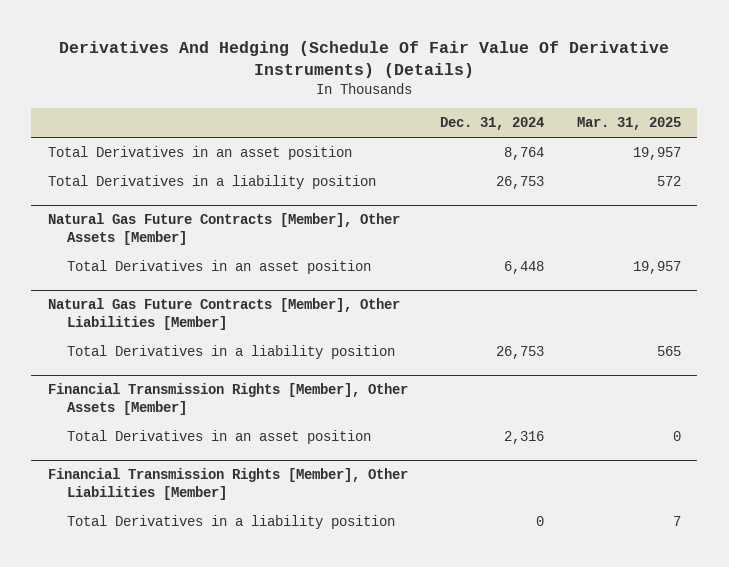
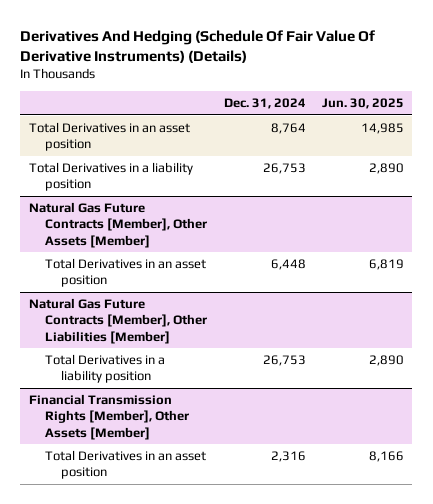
- | Dec. 31, 2024 | Mar. 31, 2025
+ | Dec. 31, 2024 | Jun. 30, 2025
- Financial Transmission Rights [Member], Other Liabilities [Member]
- Total Derivatives in a liability position | 0 | 7

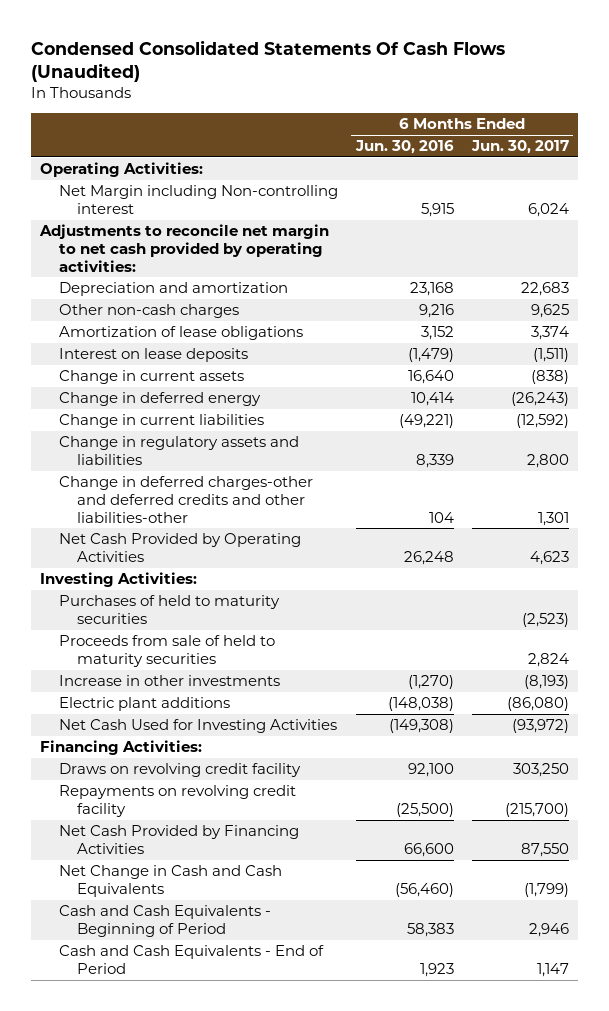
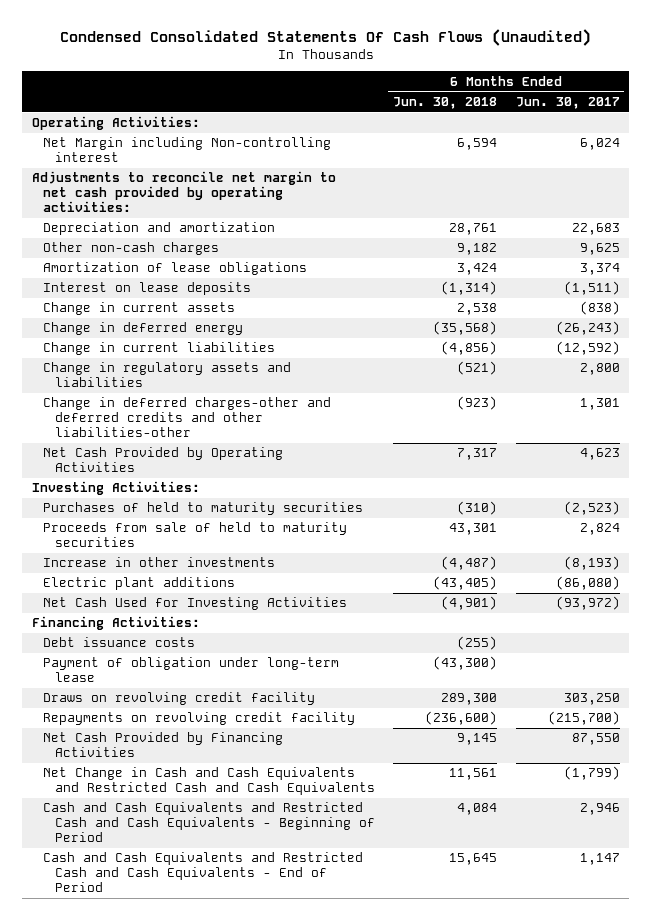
- | 6 Months Ended Jun. 30, 2016 | 6 Months Ended Jun. 30, 2017
+ | 6 Months Ended Jun. 30, 2018 | 6 Months Ended Jun. 30, 2017
+ Debt issuance costs | (255) |
+ Payment of obligation under long-term lease | (43,300) |
- Net Change in Cash and Cash Equivalents | (56,460) | (1,799)
- Cash and Cash Equivalents - Beginning of Period | 58,383 | 2,946
- Cash and Cash Equivalents - End of Period | 1,923 | 1,147
+ Net Change in Cash and Cash Equivalents and Restricted Cash and Cash Equivalents | 11,561 | (1,799)
+ Cash and Cash Equivalents and Restricted Cash and Cash Equivalents - Beginning of Period | 4,084 | 2,946
+ Cash and Cash Equivalents and Restricted Cash and Cash Equivalents - End of Period | 15,645 | 1,147

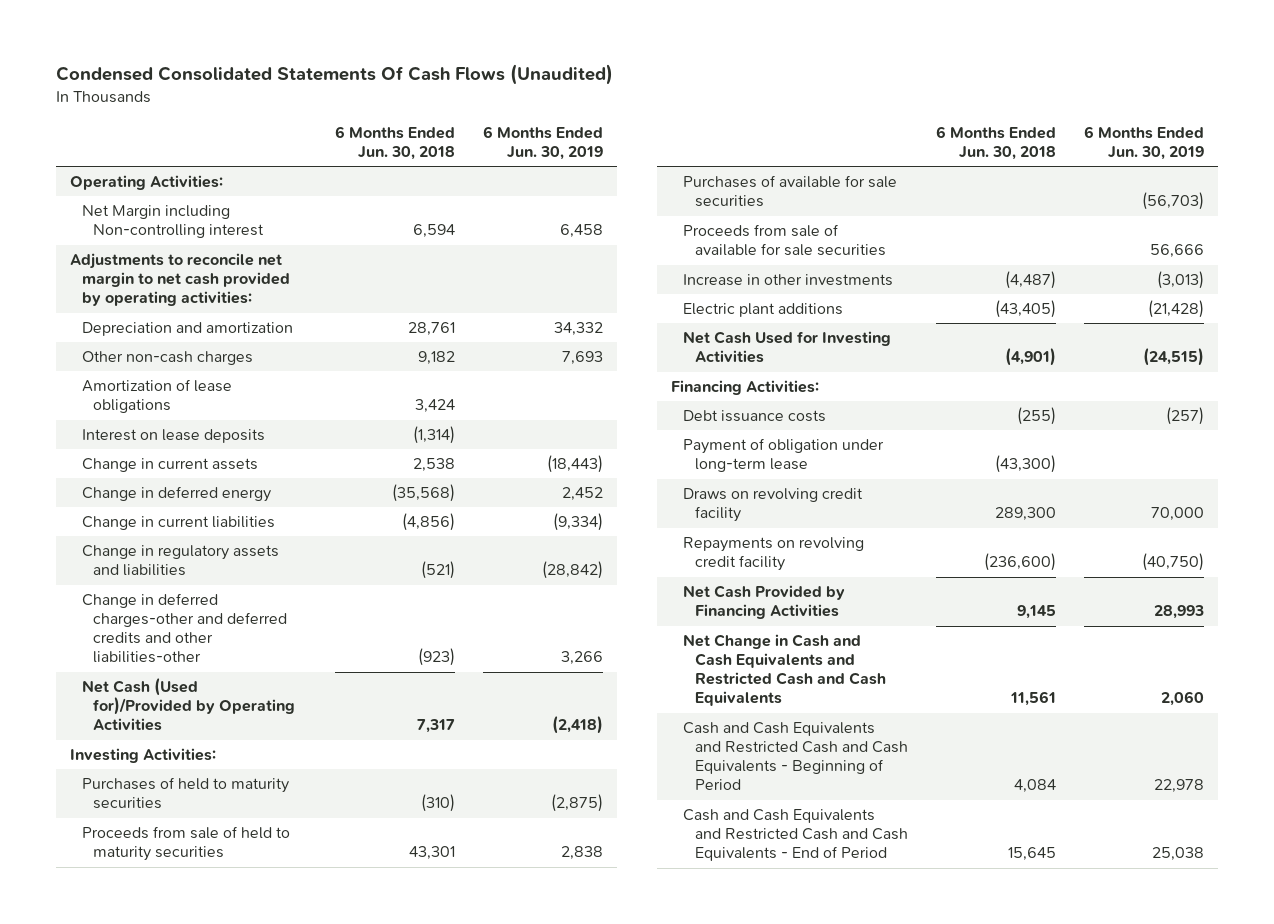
- | 6 Months Ended Jun. 30, 2018 | 6 Months Ended Jun. 30, 2017
+ | 6 Months Ended Jun. 30, 2018 | 6 Months Ended Jun. 30, 2019
- Net Cash Provided by Operating Activities | 7,317 | 4,623
+ Net Cash (Used for)/Provided by Operating Activities | 7,317 | (2,418)
+ Purchases of available for sale securities | | (56,703)
+ Proceeds from sale of available for sale securities | | 56,666

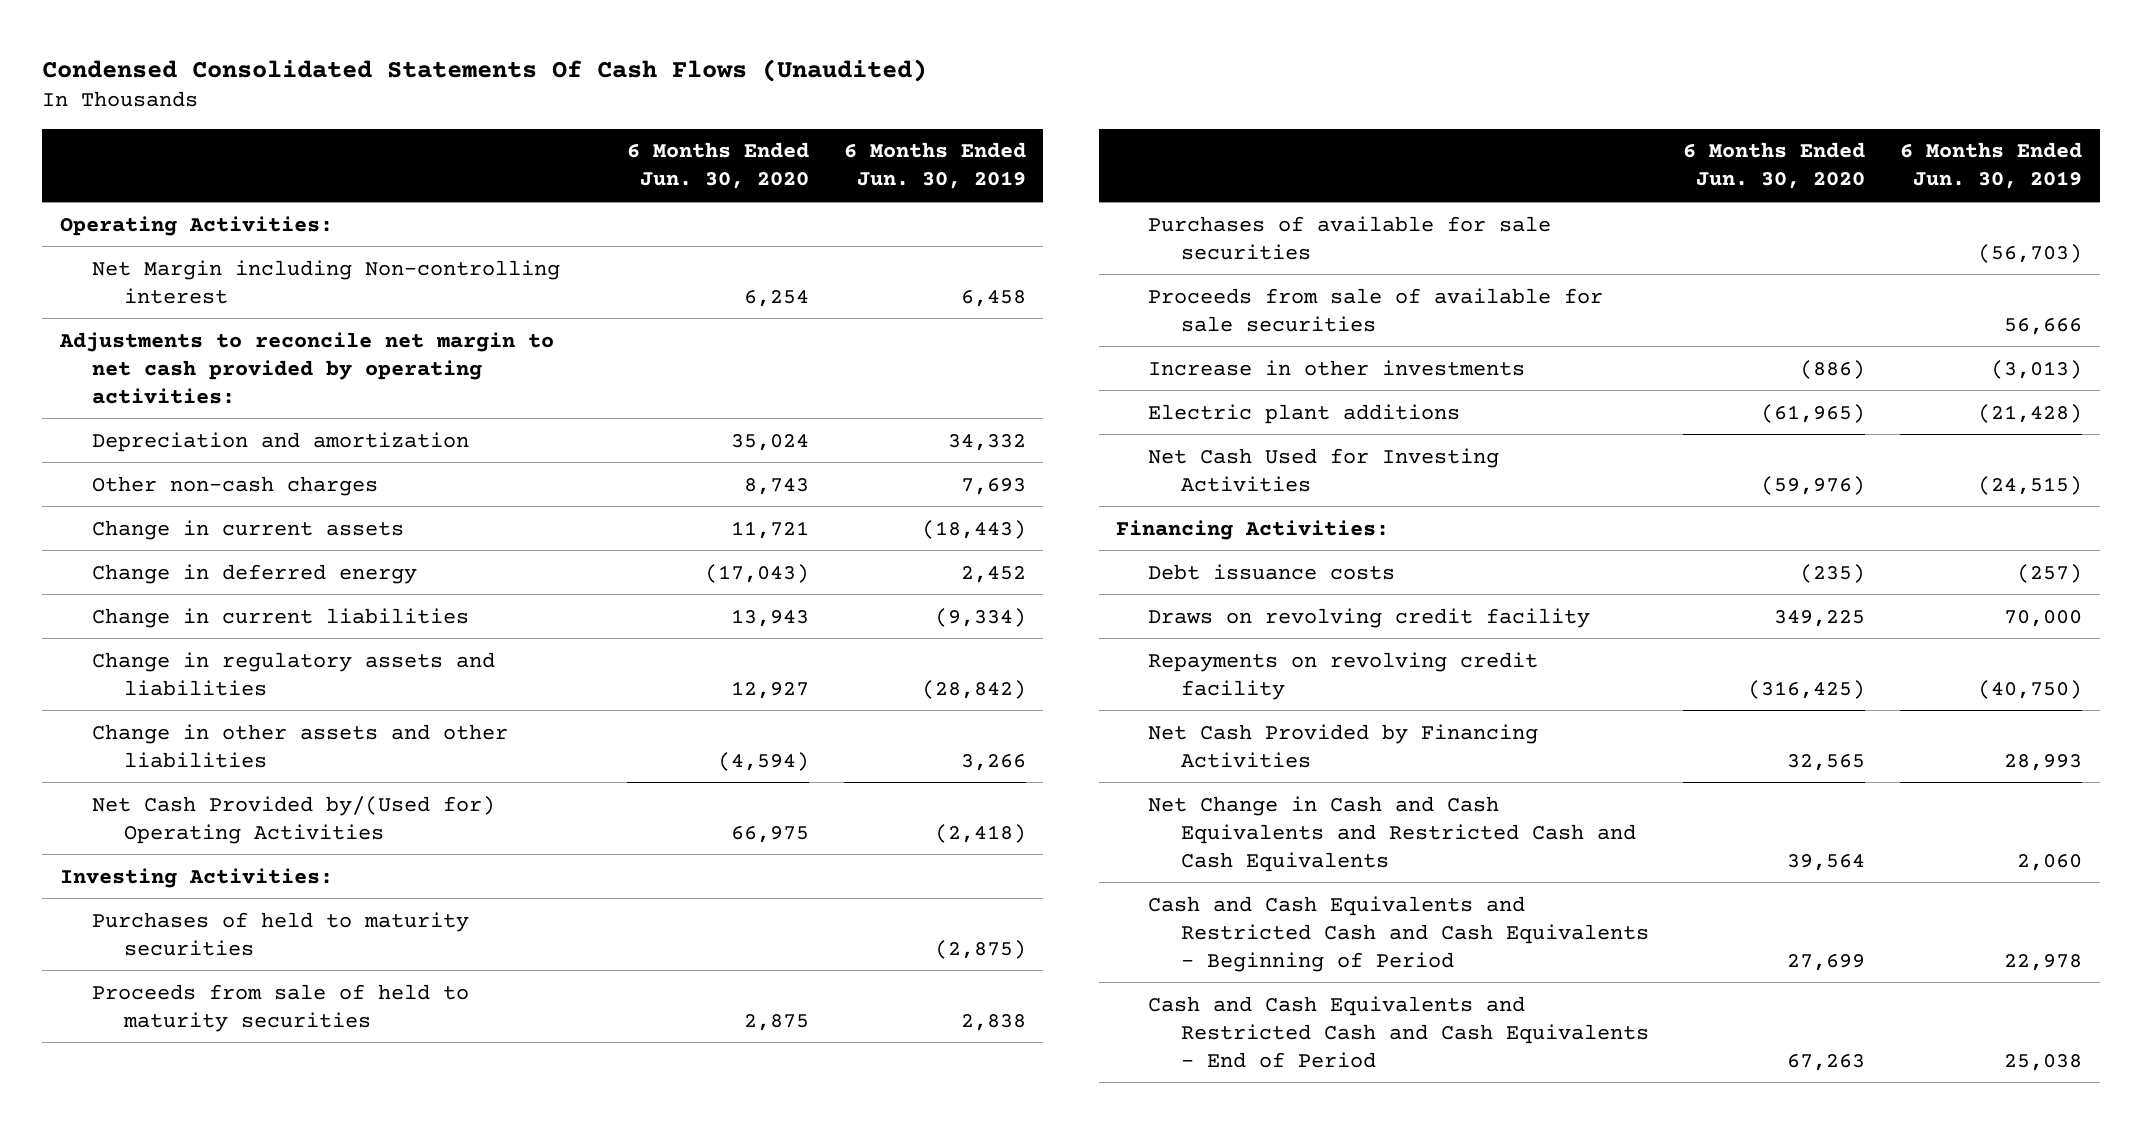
- | 6 Months Ended Jun. 30, 2018 | 6 Months Ended Jun. 30, 2019
+ | 6 Months Ended Jun. 30, 2020 | 6 Months Ended Jun. 30, 2019
- Amortization of lease obligations | 3,424 |
- Interest on lease deposits | (1,314) |
- Change in deferred charges-other and deferred credits and other liabilities-other | (923) | 3,266
- Net Cash (Used for)/Provided by Operating Activities | 7,317 | (2,418)
+ Change in other assets and other liabilities | (4,594) | 3,266
+ Net Cash Provided by/(Used for) Operating Activities | 66,975 | (2,418)
- Payment of obligation under long-term lease | (43,300) |

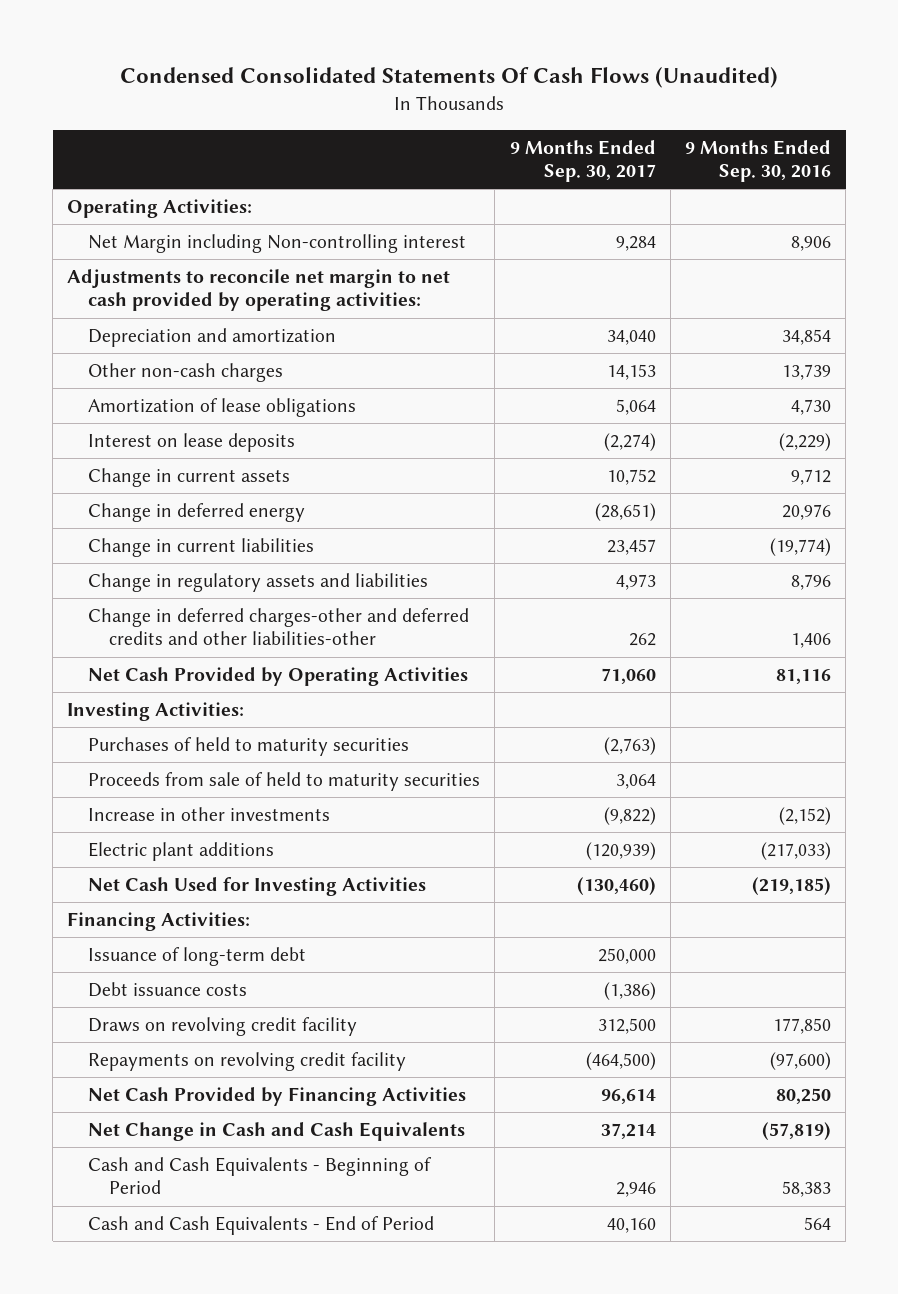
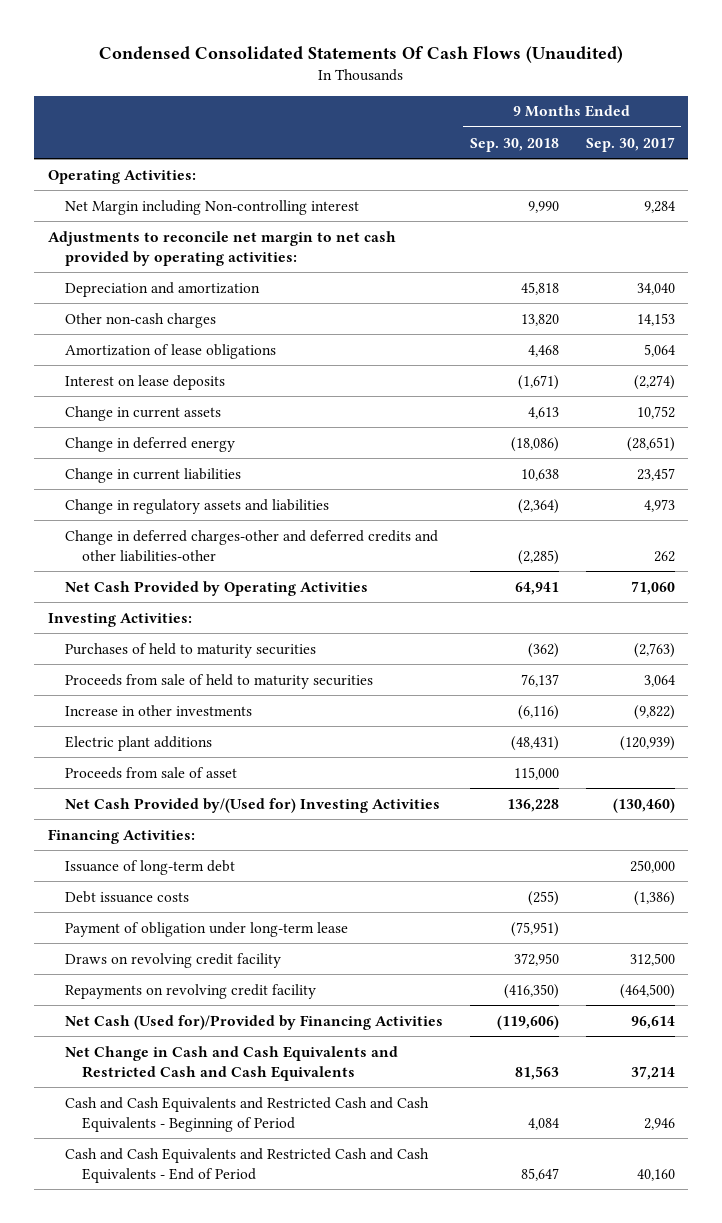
- | 9 Months Ended Sep. 30, 2017 | 9 Months Ended Sep. 30, 2016
+ | 9 Months Ended Sep. 30, 2018 | 9 Months Ended Sep. 30, 2017
- Net Cash Used for Investing Activities | (130,460) | (219,185)
+ Proceeds from sale of asset | 115,000 |
+ Net Cash Provided by/(Used for) Investing Activities | 136,228 | (130,460)
+ Payment of obligation under long-term lease | (75,951) |
- Net Cash Provided by Financing Activities | 96,614 | 80,250
- Net Change in Cash and Cash Equivalents | 37,214 | (57,819)
- Cash and Cash Equivalents - Beginning of Period | 2,946 | 58,383
- Cash and Cash Equivalents - End of Period | 40,160 | 564
+ Net Cash (Used for)/Provided by Financing Activities | (119,606) | 96,614
+ Net Change in Cash and Cash Equivalents and Restricted Cash and Cash Equivalents | 81,563 | 37,214
+ Cash and Cash Equivalents and Restricted Cash and Cash Equivalents - Beginning of Period | 4,084 | 2,946
+ Cash and Cash Equivalents and Restricted Cash and Cash Equivalents - End of Period | 85,647 | 40,160

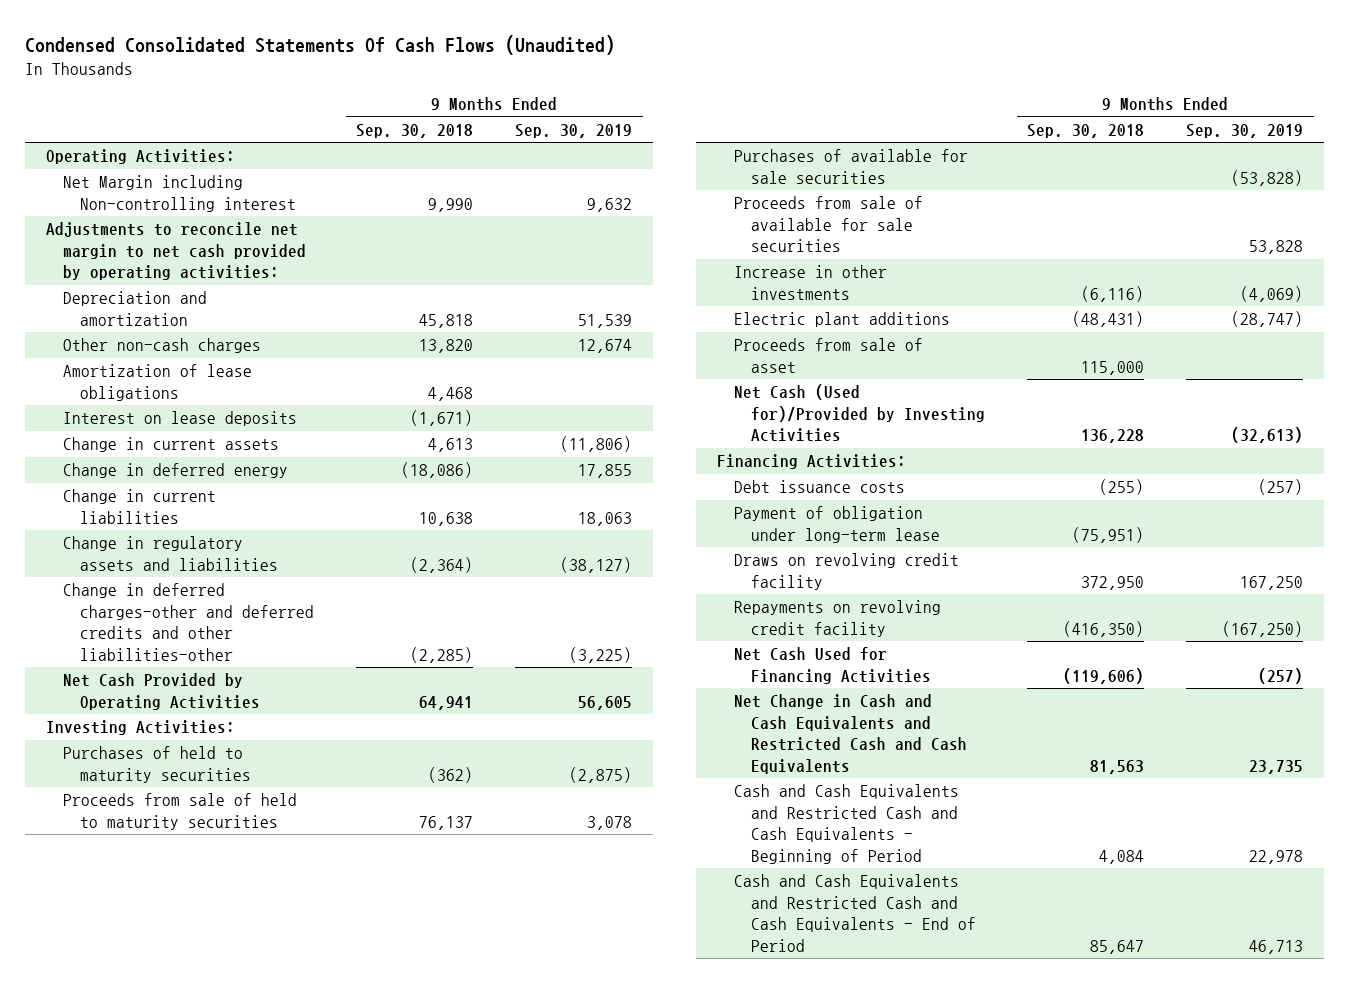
- | 9 Months Ended Sep. 30, 2018 | 9 Months Ended Sep. 30, 2017
+ | 9 Months Ended Sep. 30, 2018 | 9 Months Ended Sep. 30, 2019
+ Purchases of available for sale securities | | (53,828)
+ Proceeds from sale of available for sale securities | | 53,828
- Net Cash Provided by/(Used for) Investing Activities | 136,228 | (130,460)
+ Net Cash (Used for)/Provided by Investing Activities | 136,228 | (32,613)
- Issuance of long-term debt | | 250,000
- Net Cash (Used for)/Provided by Financing Activities | (119,606) | 96,614
+ Net Cash Used for Financing Activities | (119,606) | (257)

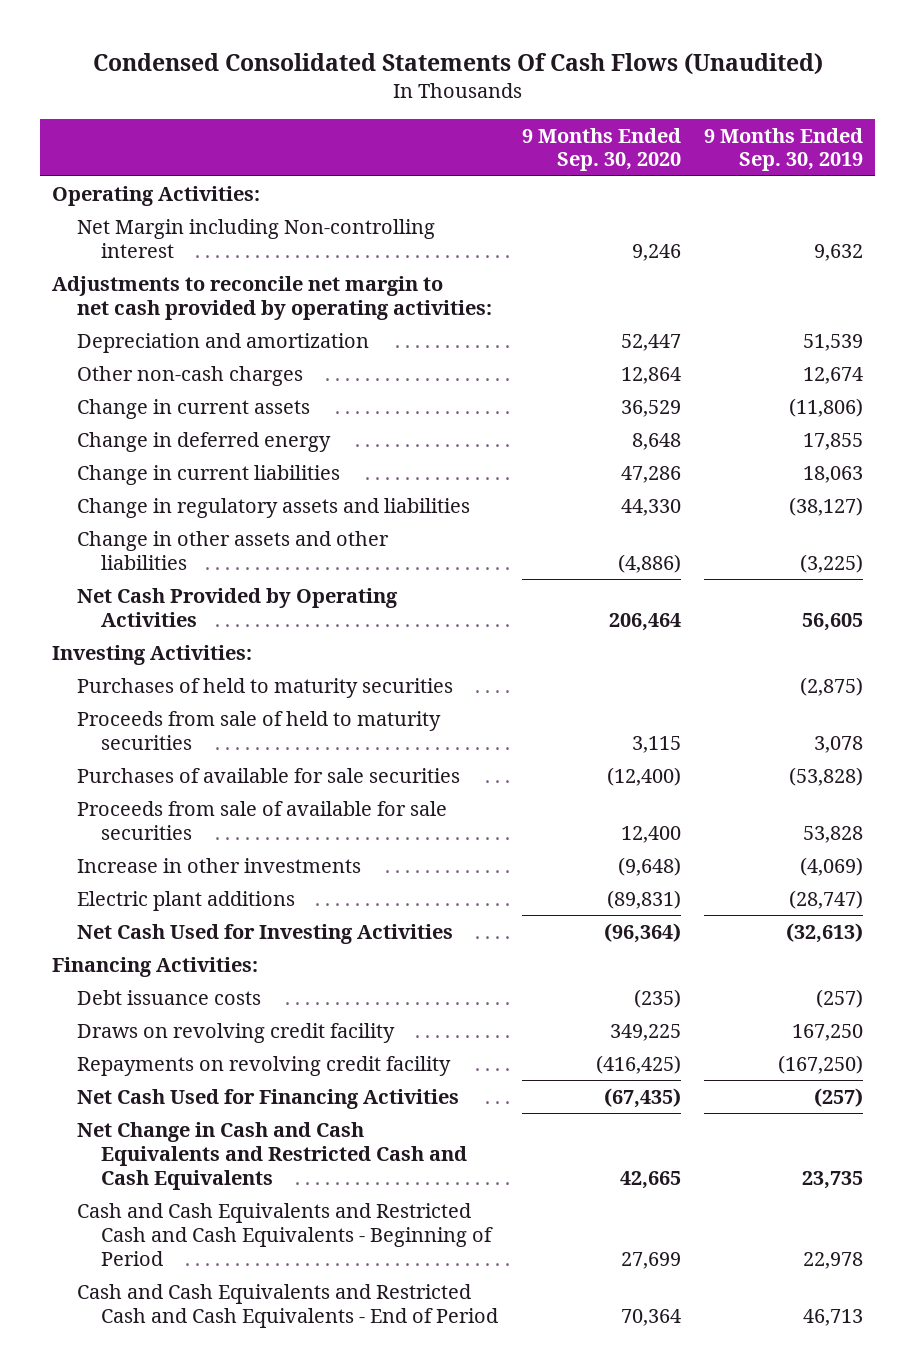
- | 9 Months Ended Sep. 30, 2018 | 9 Months Ended Sep. 30, 2019
+ | 9 Months Ended Sep. 30, 2020 | 9 Months Ended Sep. 30, 2019
- Amortization of lease obligations | 4,468 |
- Interest on lease deposits | (1,671) |
- Change in deferred charges-other and deferred credits and other liabilities-other | (2,285) | (3,225)
+ Change in other assets and other liabilities | (4,886) | (3,225)
- Proceeds from sale of asset | 115,000 |
- Net Cash (Used for)/Provided by Investing Activities | 136,228 | (32,613)
+ Net Cash Used for Investing Activities | (96,364) | (32,613)
- Payment of obligation under long-term lease | (75,951) |

